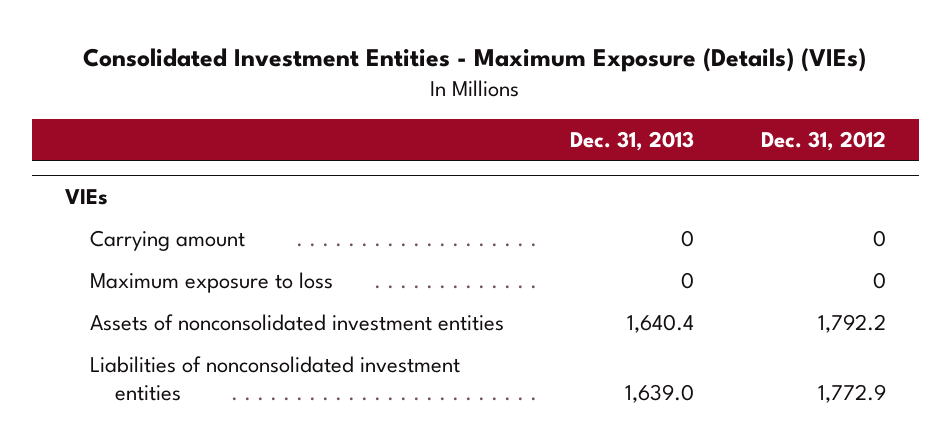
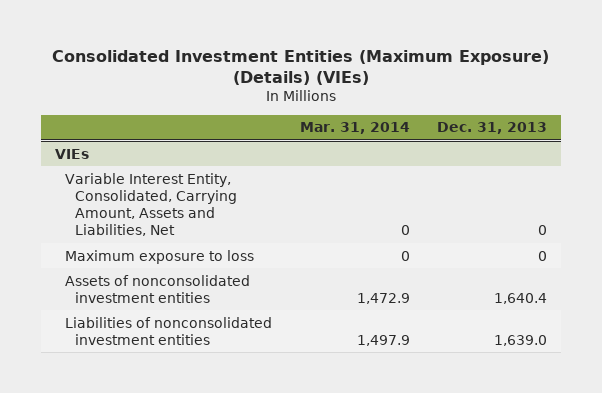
- Consolidated Investment Entities - Maximum Exposure (Details) (VIEs)
+ Consolidated Investment Entities (Maximum Exposure) (Details) (VIEs)
- | Dec. 31, 2013 | Dec. 31, 2012
+ | Mar. 31, 2014 | Dec. 31, 2013
@ VIEs
- Carrying amount | 0 | 0
+ Variable Interest Entity, Consolidated, Carrying Amount, Assets and Liabilities, Net | 0 | 0

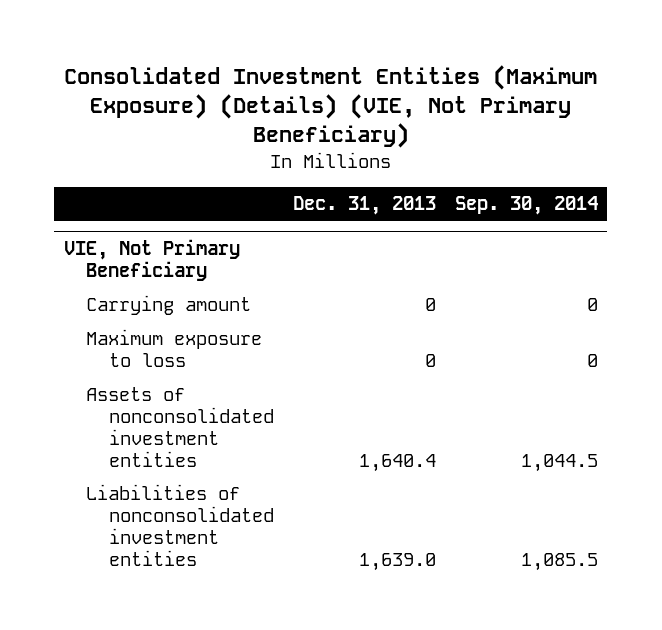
- Consolidated Investment Entities (Maximum Exposure) (Details) (VIEs)
+ Consolidated Investment Entities (Maximum Exposure) (Details) (VIE, Not Primary Beneficiary)
- | Mar. 31, 2014 | Dec. 31, 2013
+ | Dec. 31, 2013 | Sep. 30, 2014
- VIEs
- Variable Interest Entity, Consolidated, Carrying Amount, Assets and Liabilities, Net | 0 | 0
+ VIE, Not Primary Beneficiary
+ Carrying amount | 0 | 0

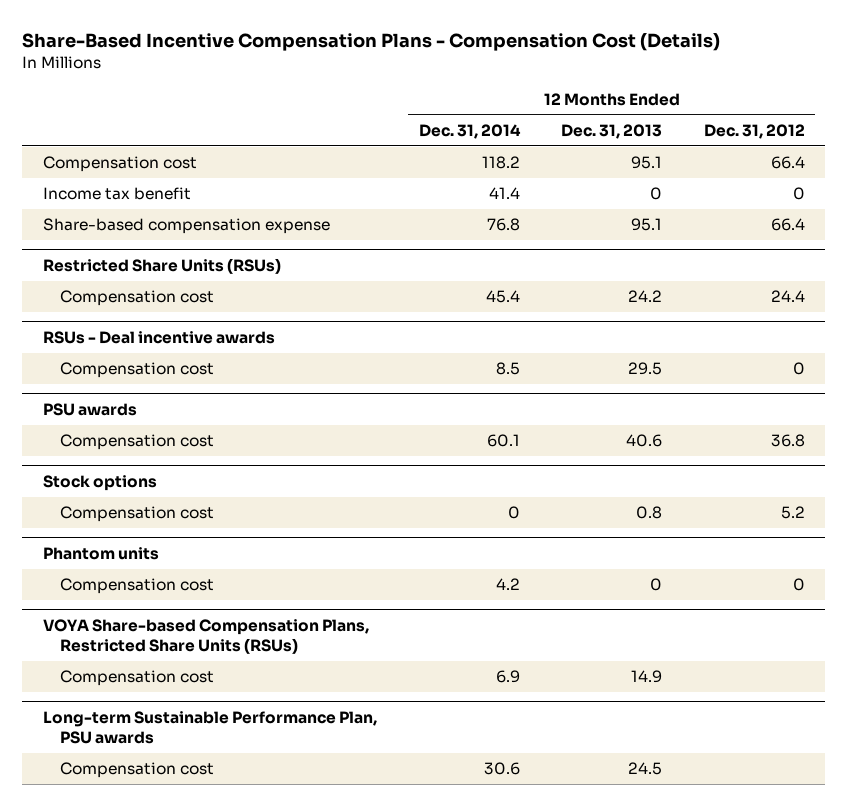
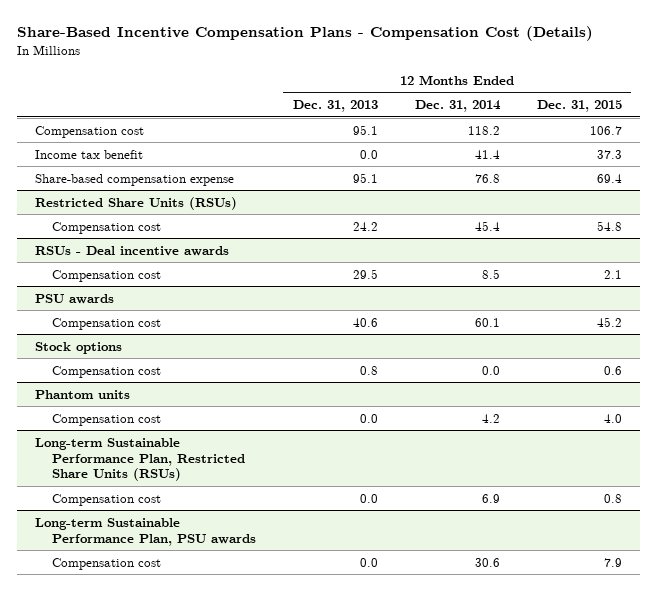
- | 12 Months Ended Dec. 31, 2014 | 12 Months Ended Dec. 31, 2013 | 12 Months Ended Dec. 31, 2012
+ | 12 Months Ended Dec. 31, 2013 | 12 Months Ended Dec. 31, 2014 | 12 Months Ended Dec. 31, 2015
- Income tax benefit | 41.4 | 0 | 0
+ Income tax benefit | 0.0 | 41.4 | 37.3
@ Stock options
- Compensation cost | 0 | 0.8 | 5.2
+ Compensation cost | 0.8 | 0.0 | 0.6
@ Phantom units
- Compensation cost | 4.2 | 0 | 0
- VOYA Share-based Compensation Plans, Restricted Share Units (RSUs)
- Compensation cost | 6.9 | 14.9 |
@ Phantom units
+ Compensation cost | 0.0 | 4.2 | 4.0
+ Long-term Sustainable Performance Plan, Restricted Share Units (RSUs)
+ Compensation cost | 0.0 | 6.9 | 0.8
@ Long-term Sustainable Performance Plan, PSU awards
- Compensation cost | 30.6 | 24.5 |
+ Compensation cost | 0.0 | 30.6 | 7.9

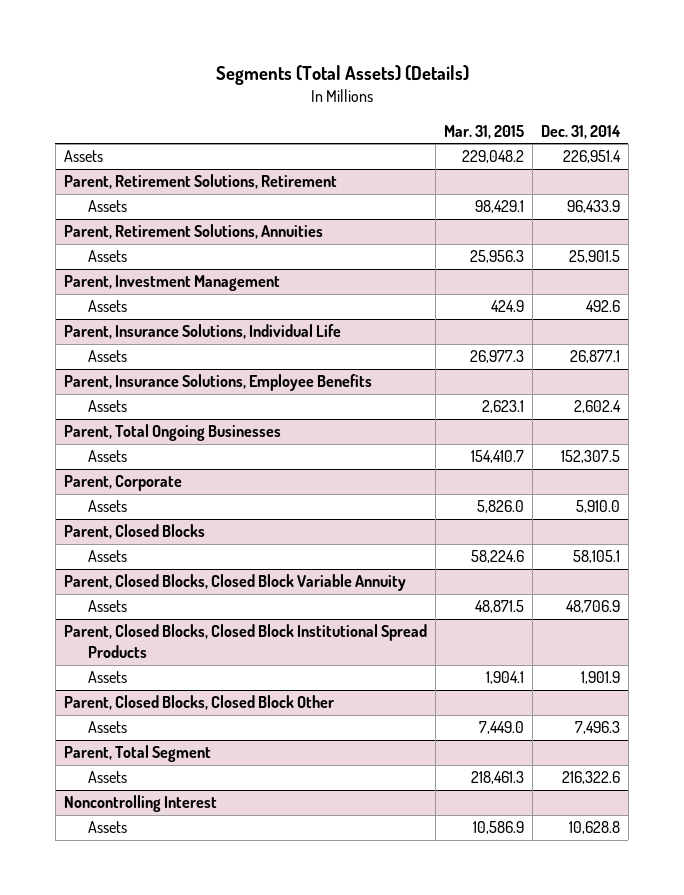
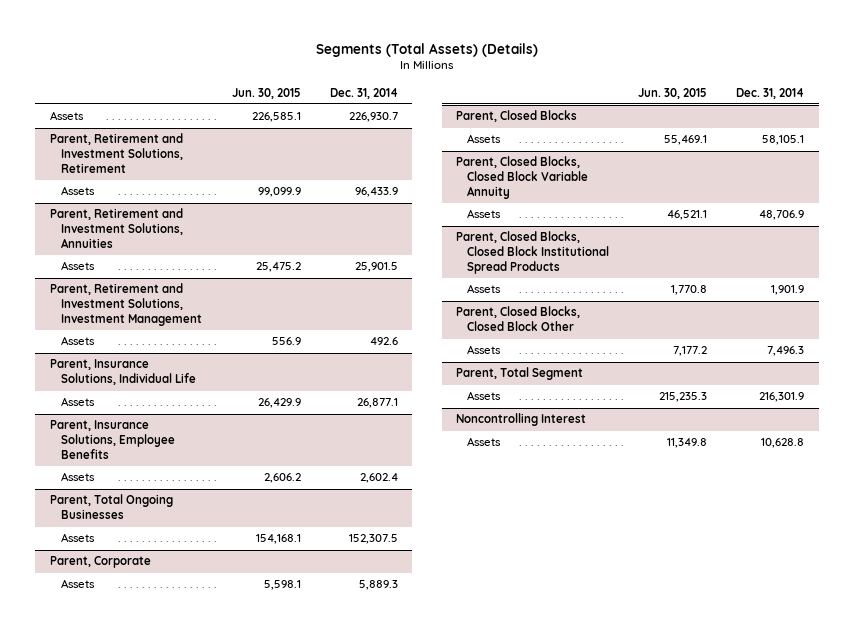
- | Mar. 31, 2015 | Dec. 31, 2014
+ | Jun. 30, 2015 | Dec. 31, 2014
- Assets | 229,048.2 | 226,951.4
- Parent, Retirement Solutions, Retirement
+ Assets | 226,585.1 | 226,930.7
+ Parent, Retirement and Investment Solutions, Retirement
- Parent, Retirement Solutions, Annuities
+ Parent, Retirement and Investment Solutions, Annuities
- Parent, Investment Management
+ Parent, Retirement and Investment Solutions, Investment Management
@ Parent, Corporate
- Assets | 5,826.0 | 5,910.0
+ Assets | 5,598.1 | 5,889.3
@ Parent, Total Segment
- Assets | 218,461.3 | 216,322.6
+ Assets | 215,235.3 | 216,301.9

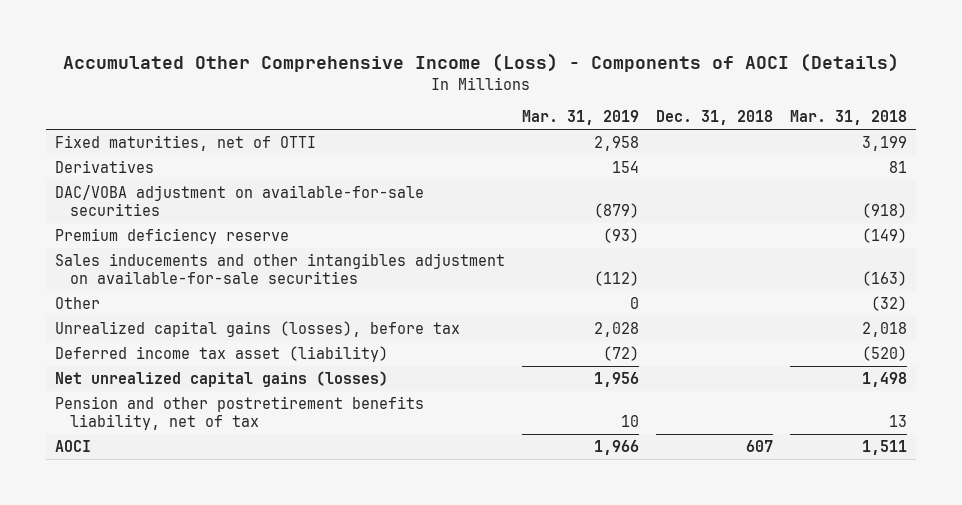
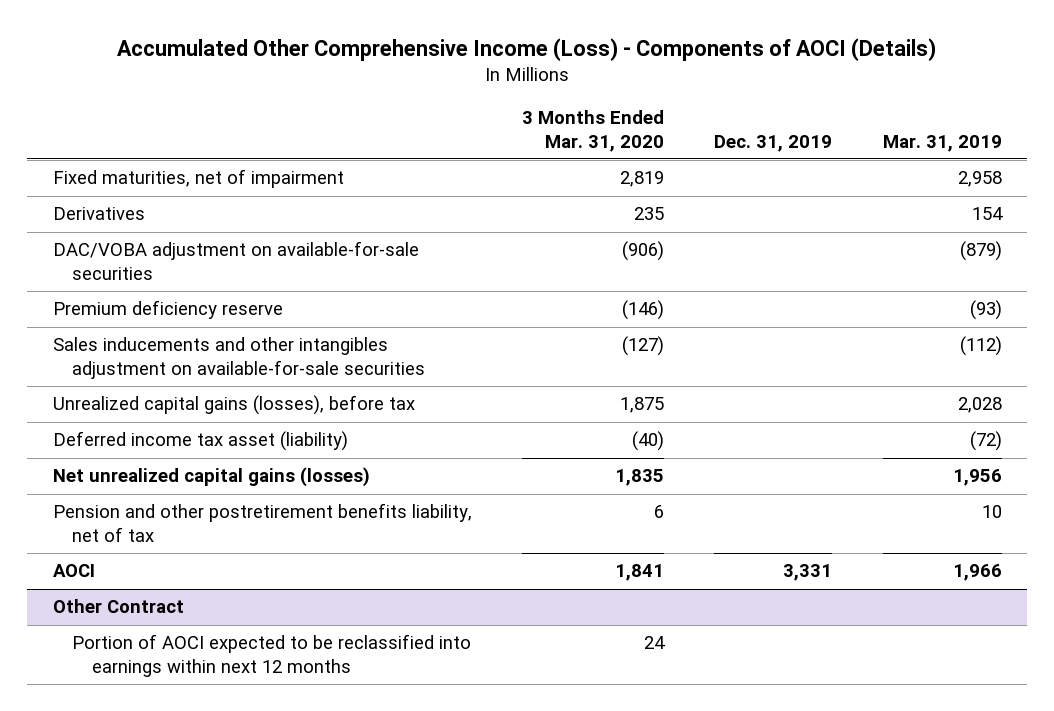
- | Mar. 31, 2019 | Dec. 31, 2018 | Mar. 31, 2018
+ | 3 Months Ended Mar. 31, 2020 | Dec. 31, 2019 | Mar. 31, 2019
- Fixed maturities, net of OTTI | 2,958 | | 3,199
+ Fixed maturities, net of impairment | 2,819 | | 2,958
- Other | 0 | | (32)
+ Other Contract
+ Portion of AOCI expected to be reclassified into earnings within next 12 months | 24 | |

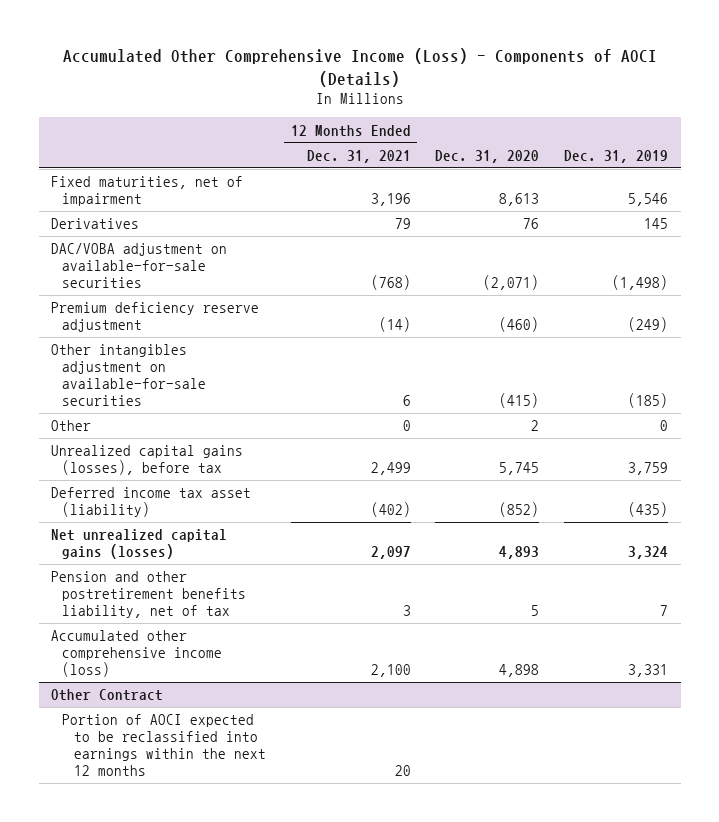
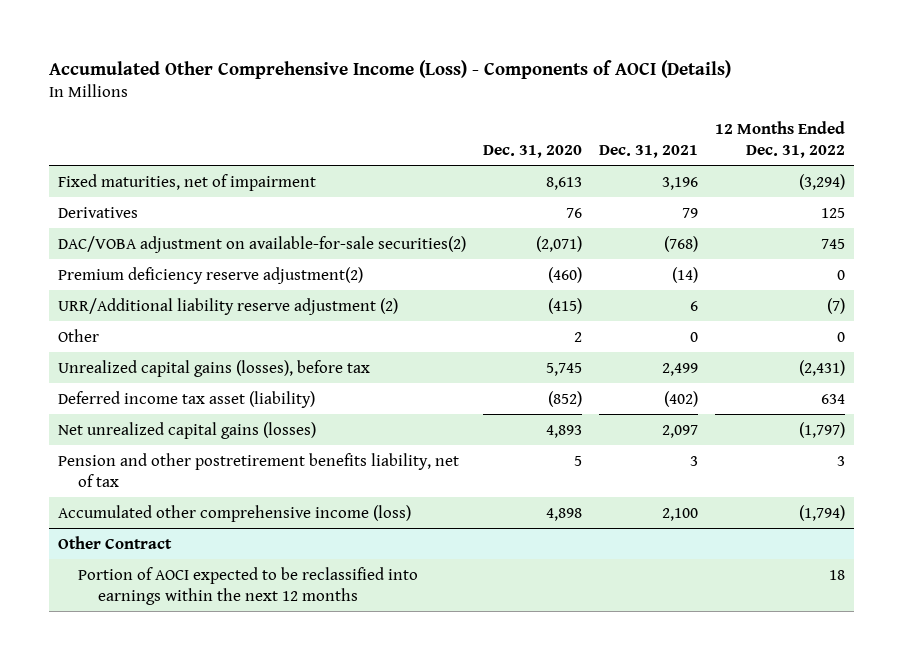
- | 12 Months Ended Dec. 31, 2021 | Dec. 31, 2020 | Dec. 31, 2019
+ | Dec. 31, 2020 | Dec. 31, 2021 | 12 Months Ended Dec. 31, 2022
- DAC/VOBA adjustment on available-for-sale securities | (768) | (2,071) | (1,498)
- Premium deficiency reserve adjustment | (14) | (460) | (249)
- Other intangibles adjustment on available-for-sale securities | 6 | (415) | (185)
+ DAC/VOBA adjustment on available-for-sale securities(2) | (2,071) | (768) | 745
+ Premium deficiency reserve adjustment(2) | (460) | (14) | 0
+ URR/Additional liability reserve adjustment (2) | (415) | 6 | (7)

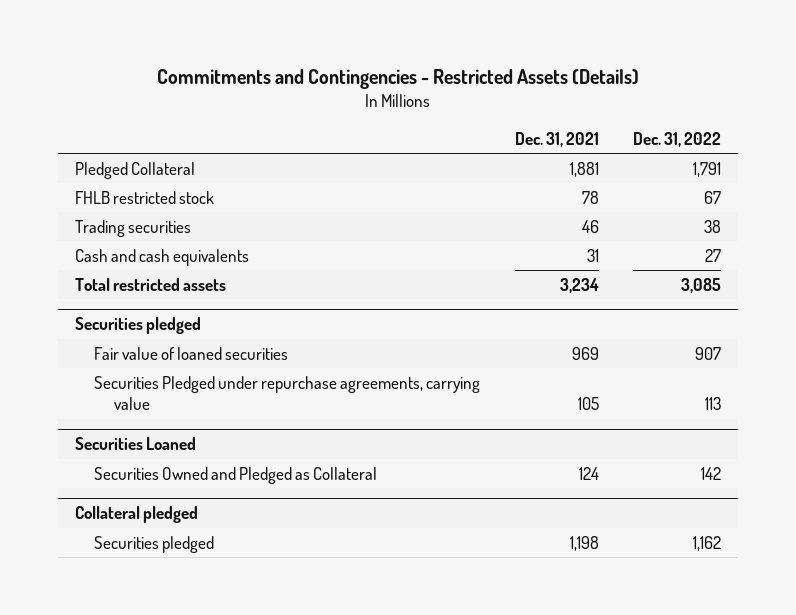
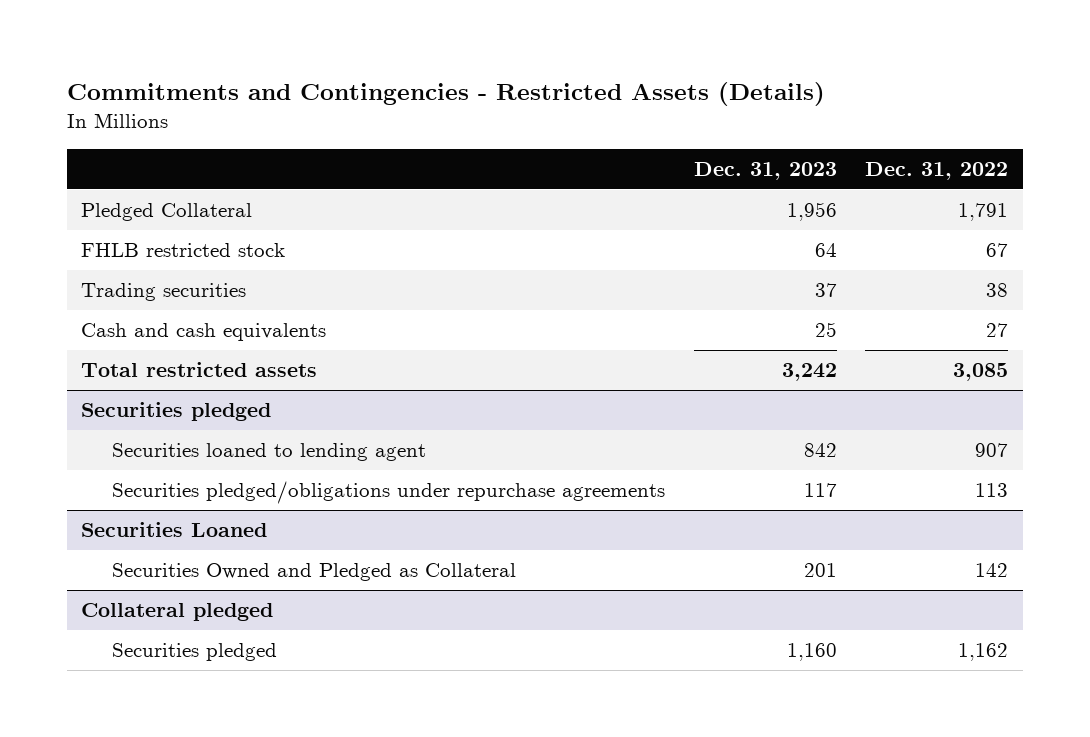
- | Dec. 31, 2021 | Dec. 31, 2022
+ | Dec. 31, 2023 | Dec. 31, 2022
@ Securities pledged
- Fair value of loaned securities | 969 | 907
- Securities Pledged under repurchase agreements, carrying value | 105 | 113
+ Securities loaned to lending agent | 842 | 907
+ Securities pledged/obligations under repurchase agreements | 117 | 113

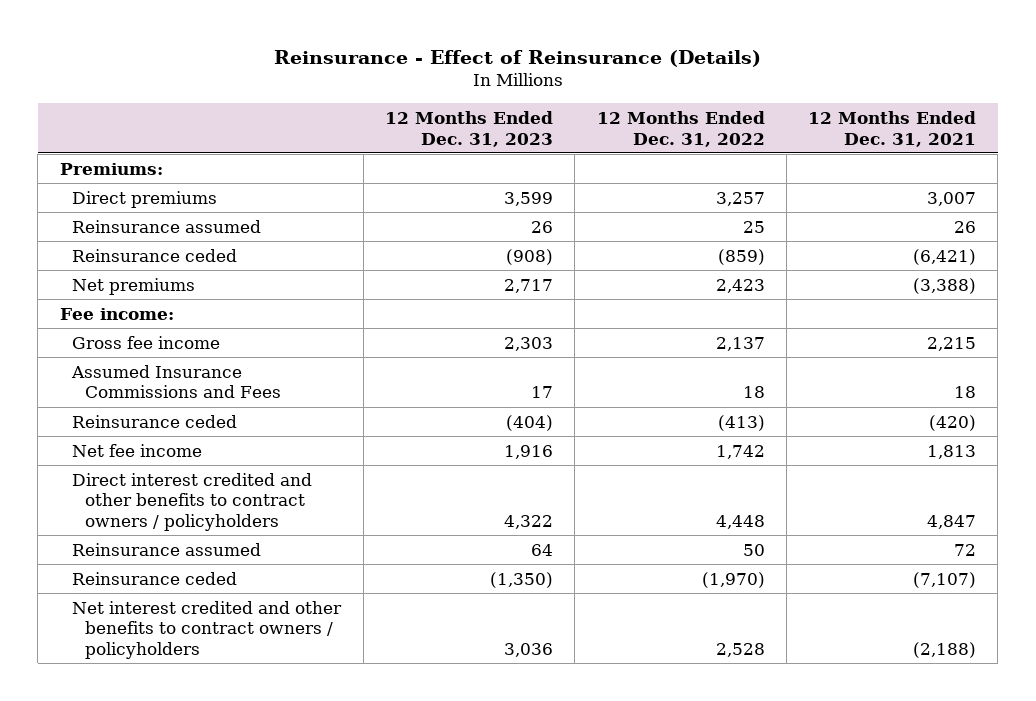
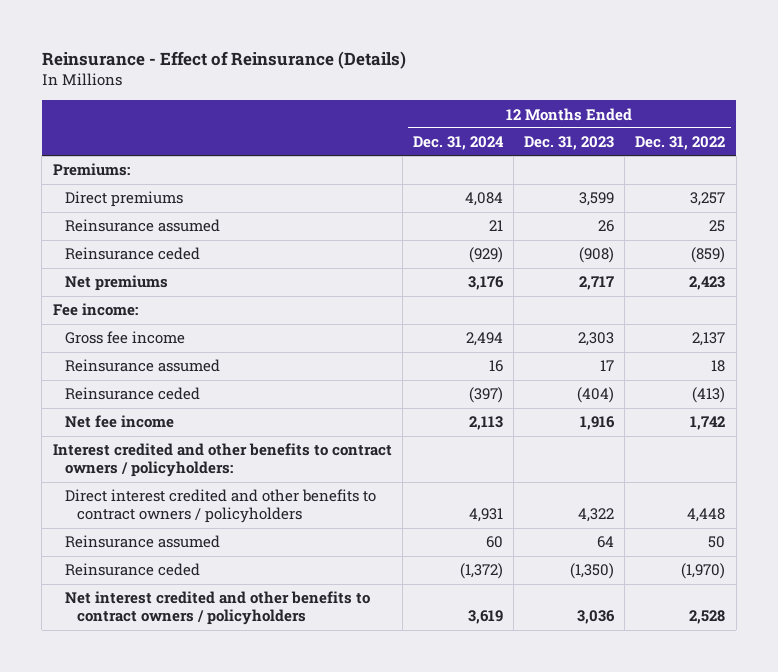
- | 12 Months Ended Dec. 31, 2023 | 12 Months Ended Dec. 31, 2022 | 12 Months Ended Dec. 31, 2021
+ | 12 Months Ended Dec. 31, 2024 | 12 Months Ended Dec. 31, 2023 | 12 Months Ended Dec. 31, 2022
- Assumed Insurance Commissions and Fees | 17 | 18 | 18
+ Reinsurance assumed | 16 | 17 | 18
+ Interest credited and other benefits to contract owners / policyholders:

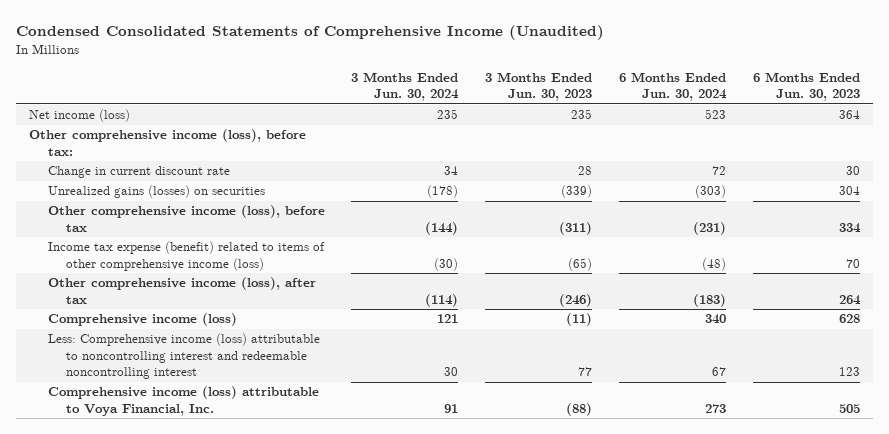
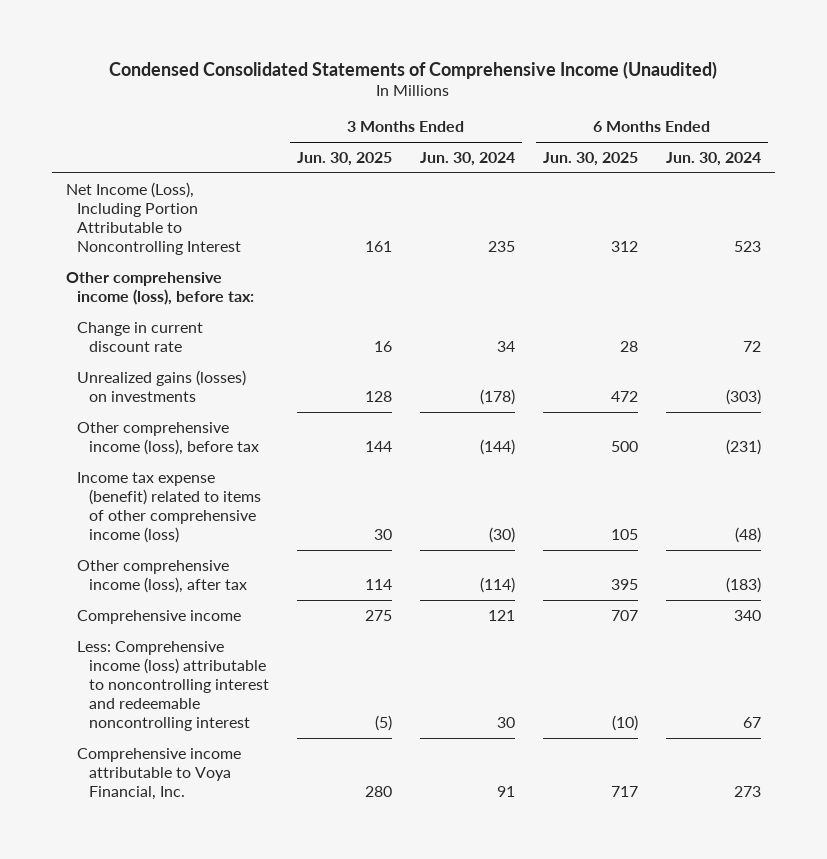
- | 3 Months Ended Jun. 30, 2024 | 3 Months Ended Jun. 30, 2023 | 6 Months Ended Jun. 30, 2024 | 6 Months Ended Jun. 30, 2023
+ | 3 Months Ended Jun. 30, 2025 | 3 Months Ended Jun. 30, 2024 | 6 Months Ended Jun. 30, 2025 | 6 Months Ended Jun. 30, 2024
- Net income (loss) | 235 | 235 | 523 | 364
+ Net Income (Loss), Including Portion Attributable to Noncontrolling Interest | 161 | 235 | 312 | 523
- Unrealized gains (losses) on securities | (178) | (339) | (303) | 304
+ Unrealized gains (losses) on investments | 128 | (178) | 472 | (303)
- Comprehensive income (loss) | 121 | (11) | 340 | 628
+ Comprehensive income | 275 | 121 | 707 | 340
- Comprehensive income (loss) attributable to Voya Financial, Inc. | 91 | (88) | 273 | 505
+ Comprehensive income attributable to Voya Financial, Inc. | 280 | 91 | 717 | 273

